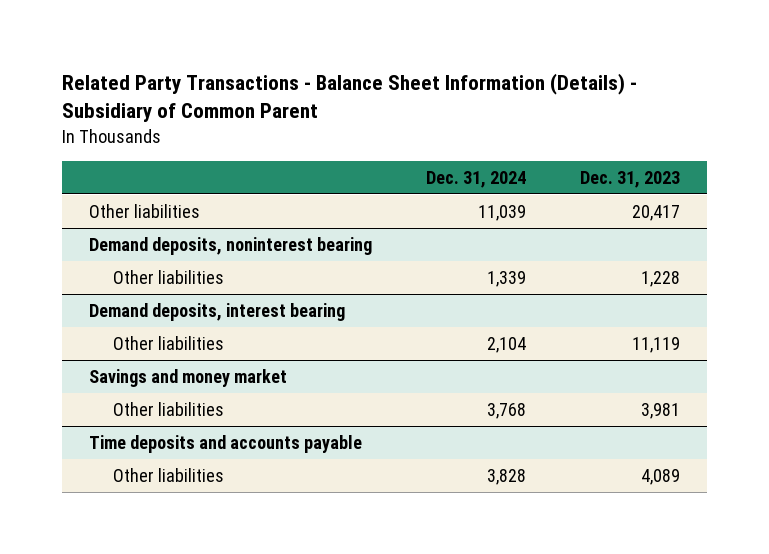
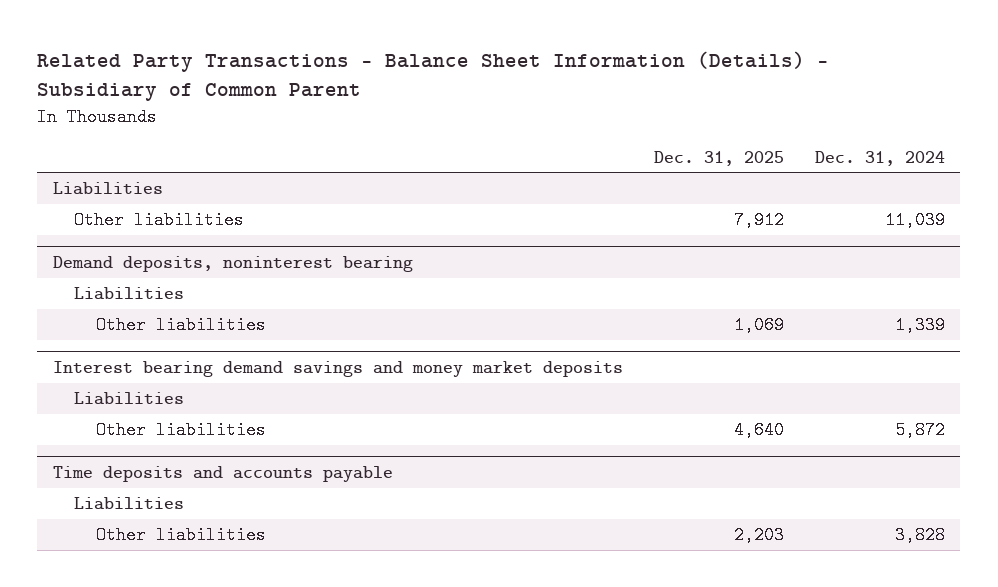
- | Dec. 31, 2024 | Dec. 31, 2023
+ | Dec. 31, 2025 | Dec. 31, 2024
+ Liabilities
@ Demand deposits, noninterest bearing
+ Liabilities
- Demand deposits, interest bearing
- Other liabilities | 2,104 | 11,119
- Savings and money market
- Other liabilities | 3,768 | 3,981
+ Interest bearing demand savings and money market deposits
+ Liabilities
+ Other liabilities | 4,640 | 5,872
@ Time deposits and accounts payable
+ Liabilities

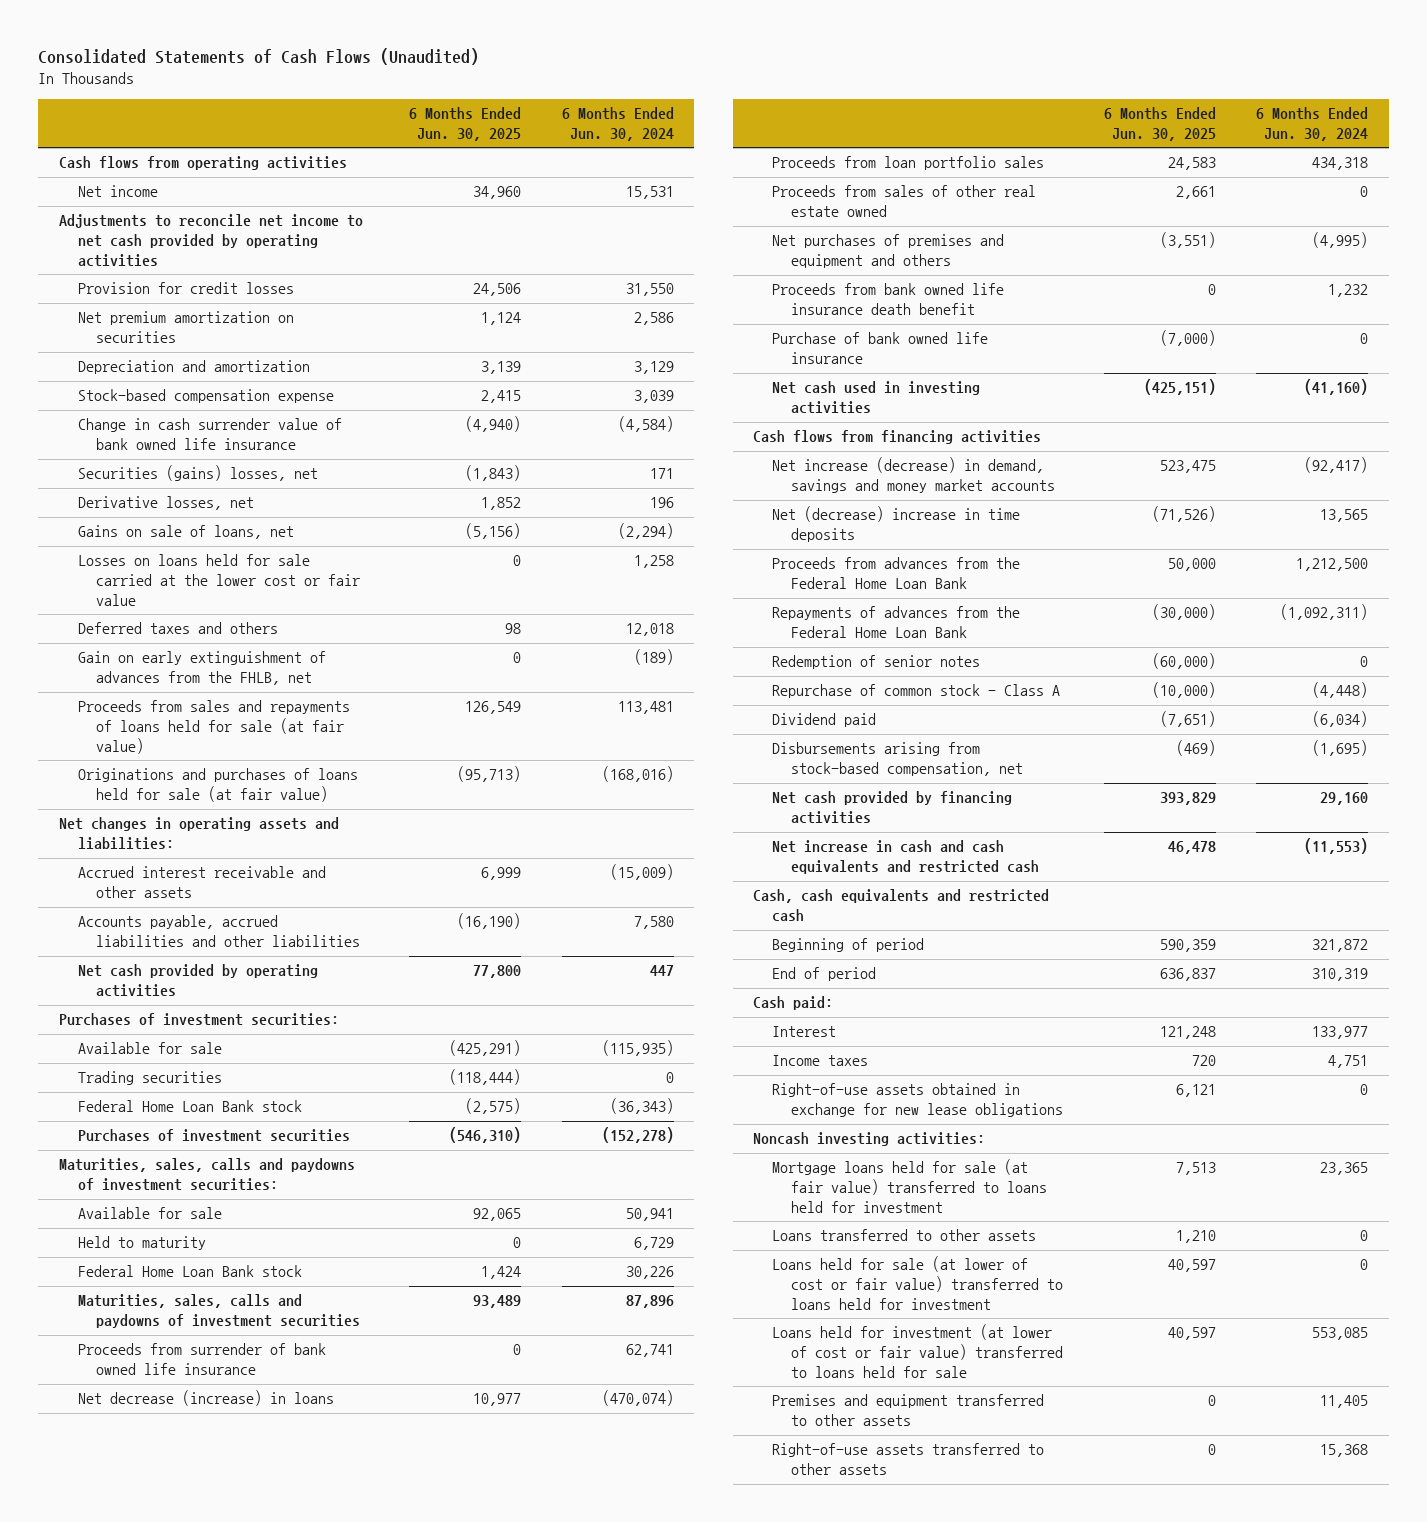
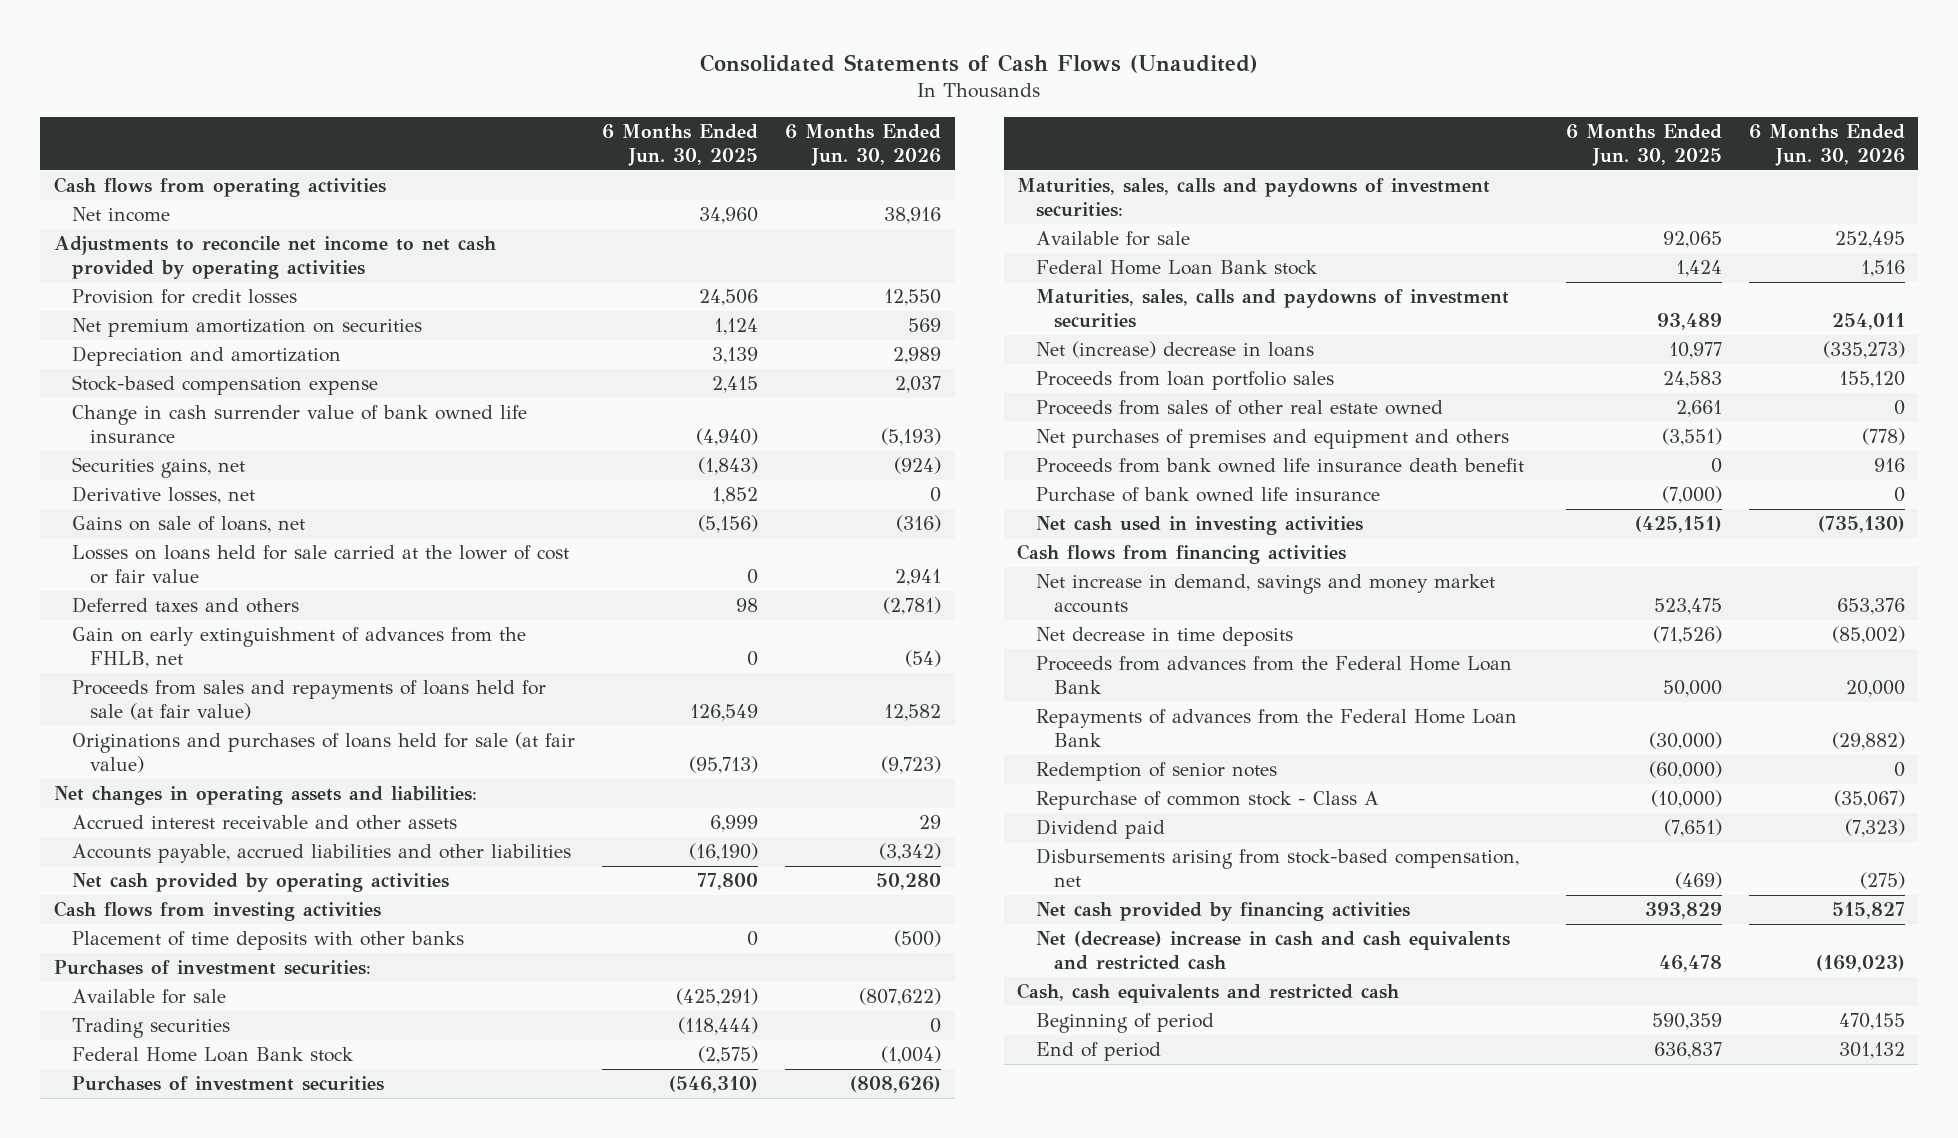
- | 6 Months Ended Jun. 30, 2025 | 6 Months Ended Jun. 30, 2024
+ | 6 Months Ended Jun. 30, 2025 | 6 Months Ended Jun. 30, 2026
- Securities (gains) losses, net | (1,843) | 171
+ Securities gains, net | (1,843) | (924)
- Losses on loans held for sale carried at the lower cost or fair value | 0 | 1,258
+ Losses on loans held for sale carried at the lower of cost or fair value | 0 | 2,941
+ Cash flows from investing activities
+ Placement of time deposits with other banks | 0 | (500)
- Held to maturity | 0 | 6,729
- Proceeds from surrender of bank owned life insurance | 0 | 62,741
- Net decrease (increase) in loans | 10,977 | (470,074)
+ Net (increase) decrease in loans | 10,977 | (335,273)
- Net increase (decrease) in demand, savings and money market accounts | 523,475 | (92,417)
- Net (decrease) increase in time deposits | (71,526) | 13,565
+ Net increase in demand, savings and money market accounts | 523,475 | 653,376
+ Net decrease in time deposits | (71,526) | (85,002)
- Net increase in cash and cash equivalents and restricted cash | 46,478 | (11,553)
+ Net (decrease) increase in cash and cash equivalents and restricted cash | 46,478 | (169,023)
- Cash paid:
- Interest | 121,248 | 133,977
- Income taxes | 720 | 4,751
- Right-of-use assets obtained in exchange for new lease obligations | 6,121 | 0
- Noncash investing activities:
- Mortgage loans held for sale (at fair value) transferred to loans held for investment | 7,513 | 23,365
- Loans transferred to other assets | 1,210 | 0
- Loans held for sale (at lower of cost or fair value) transferred to loans held for investment | 40,597 | 0
- Loans held for investment (at lower of cost or fair value) transferred to loans held for sale | 40,597 | 553,085
- Premises and equipment transferred to other assets | 0 | 11,405
- Right-of-use assets transferred to other assets | 0 | 15,368

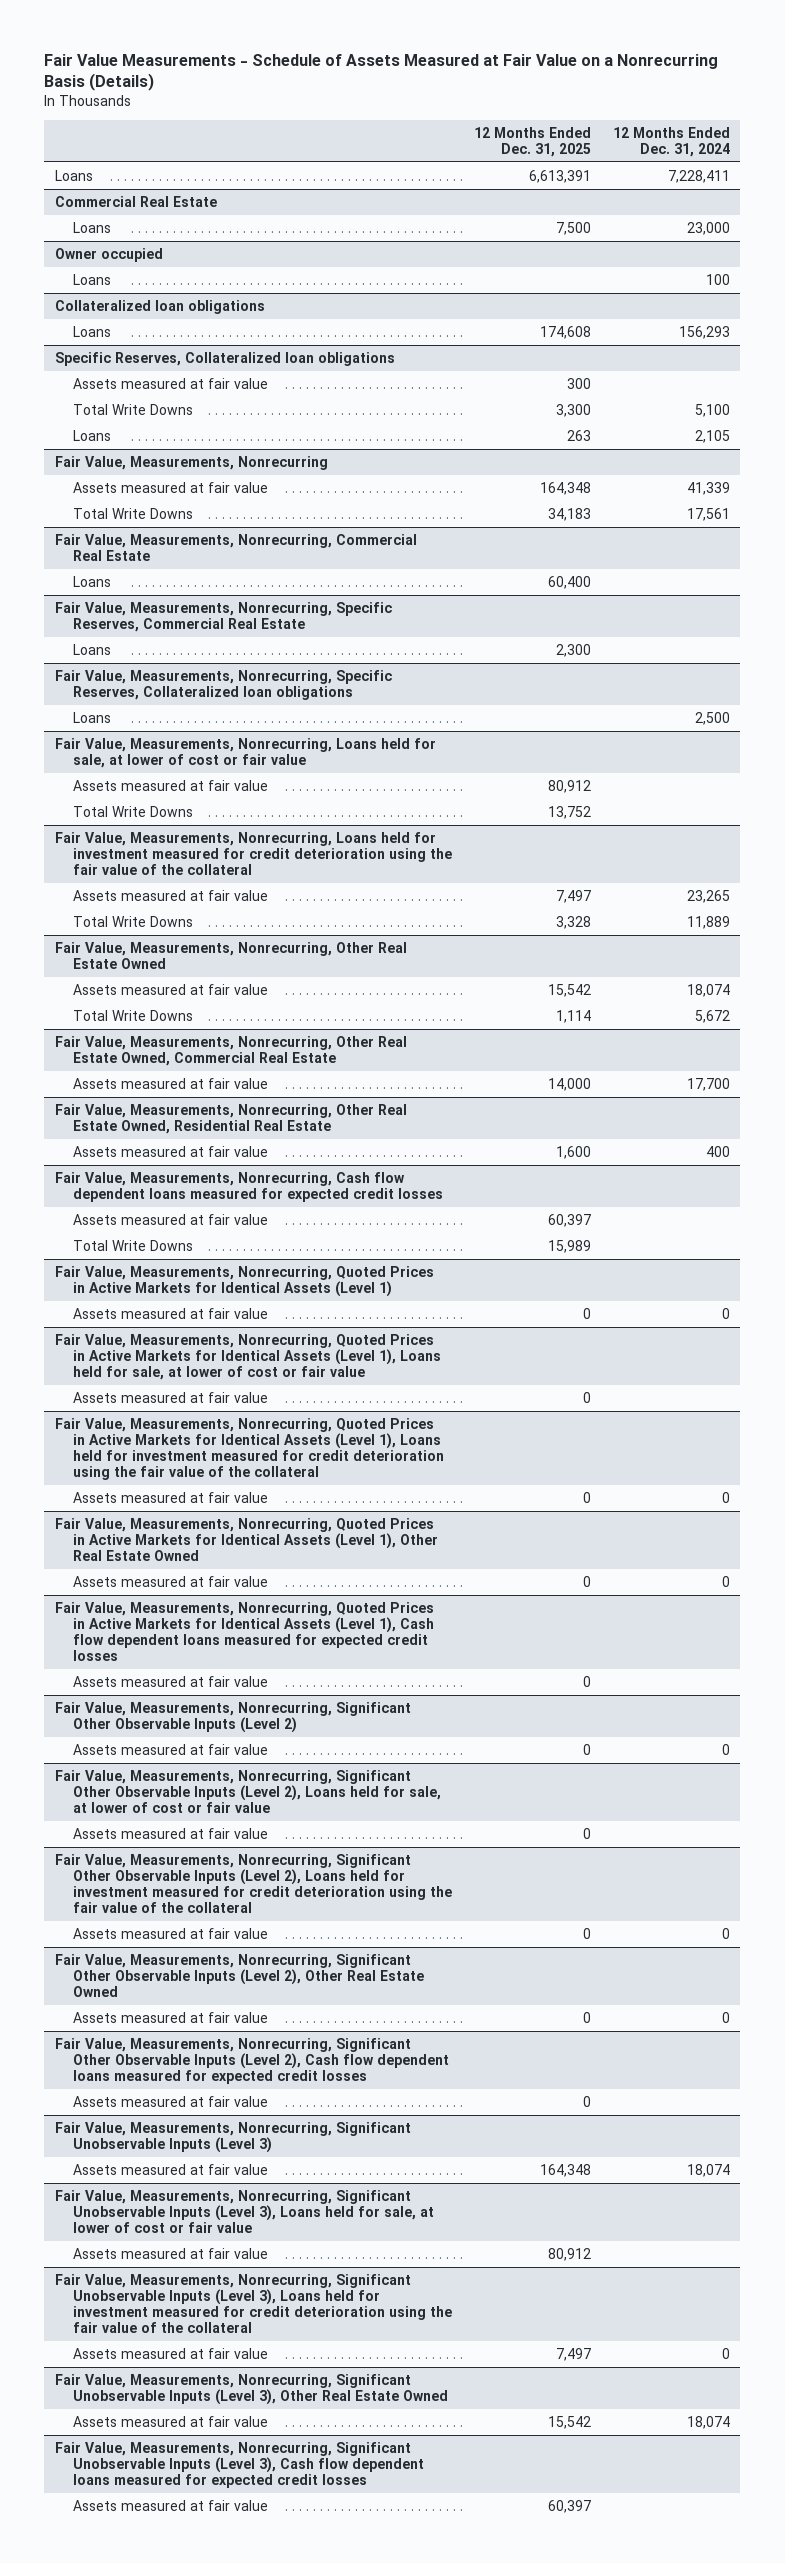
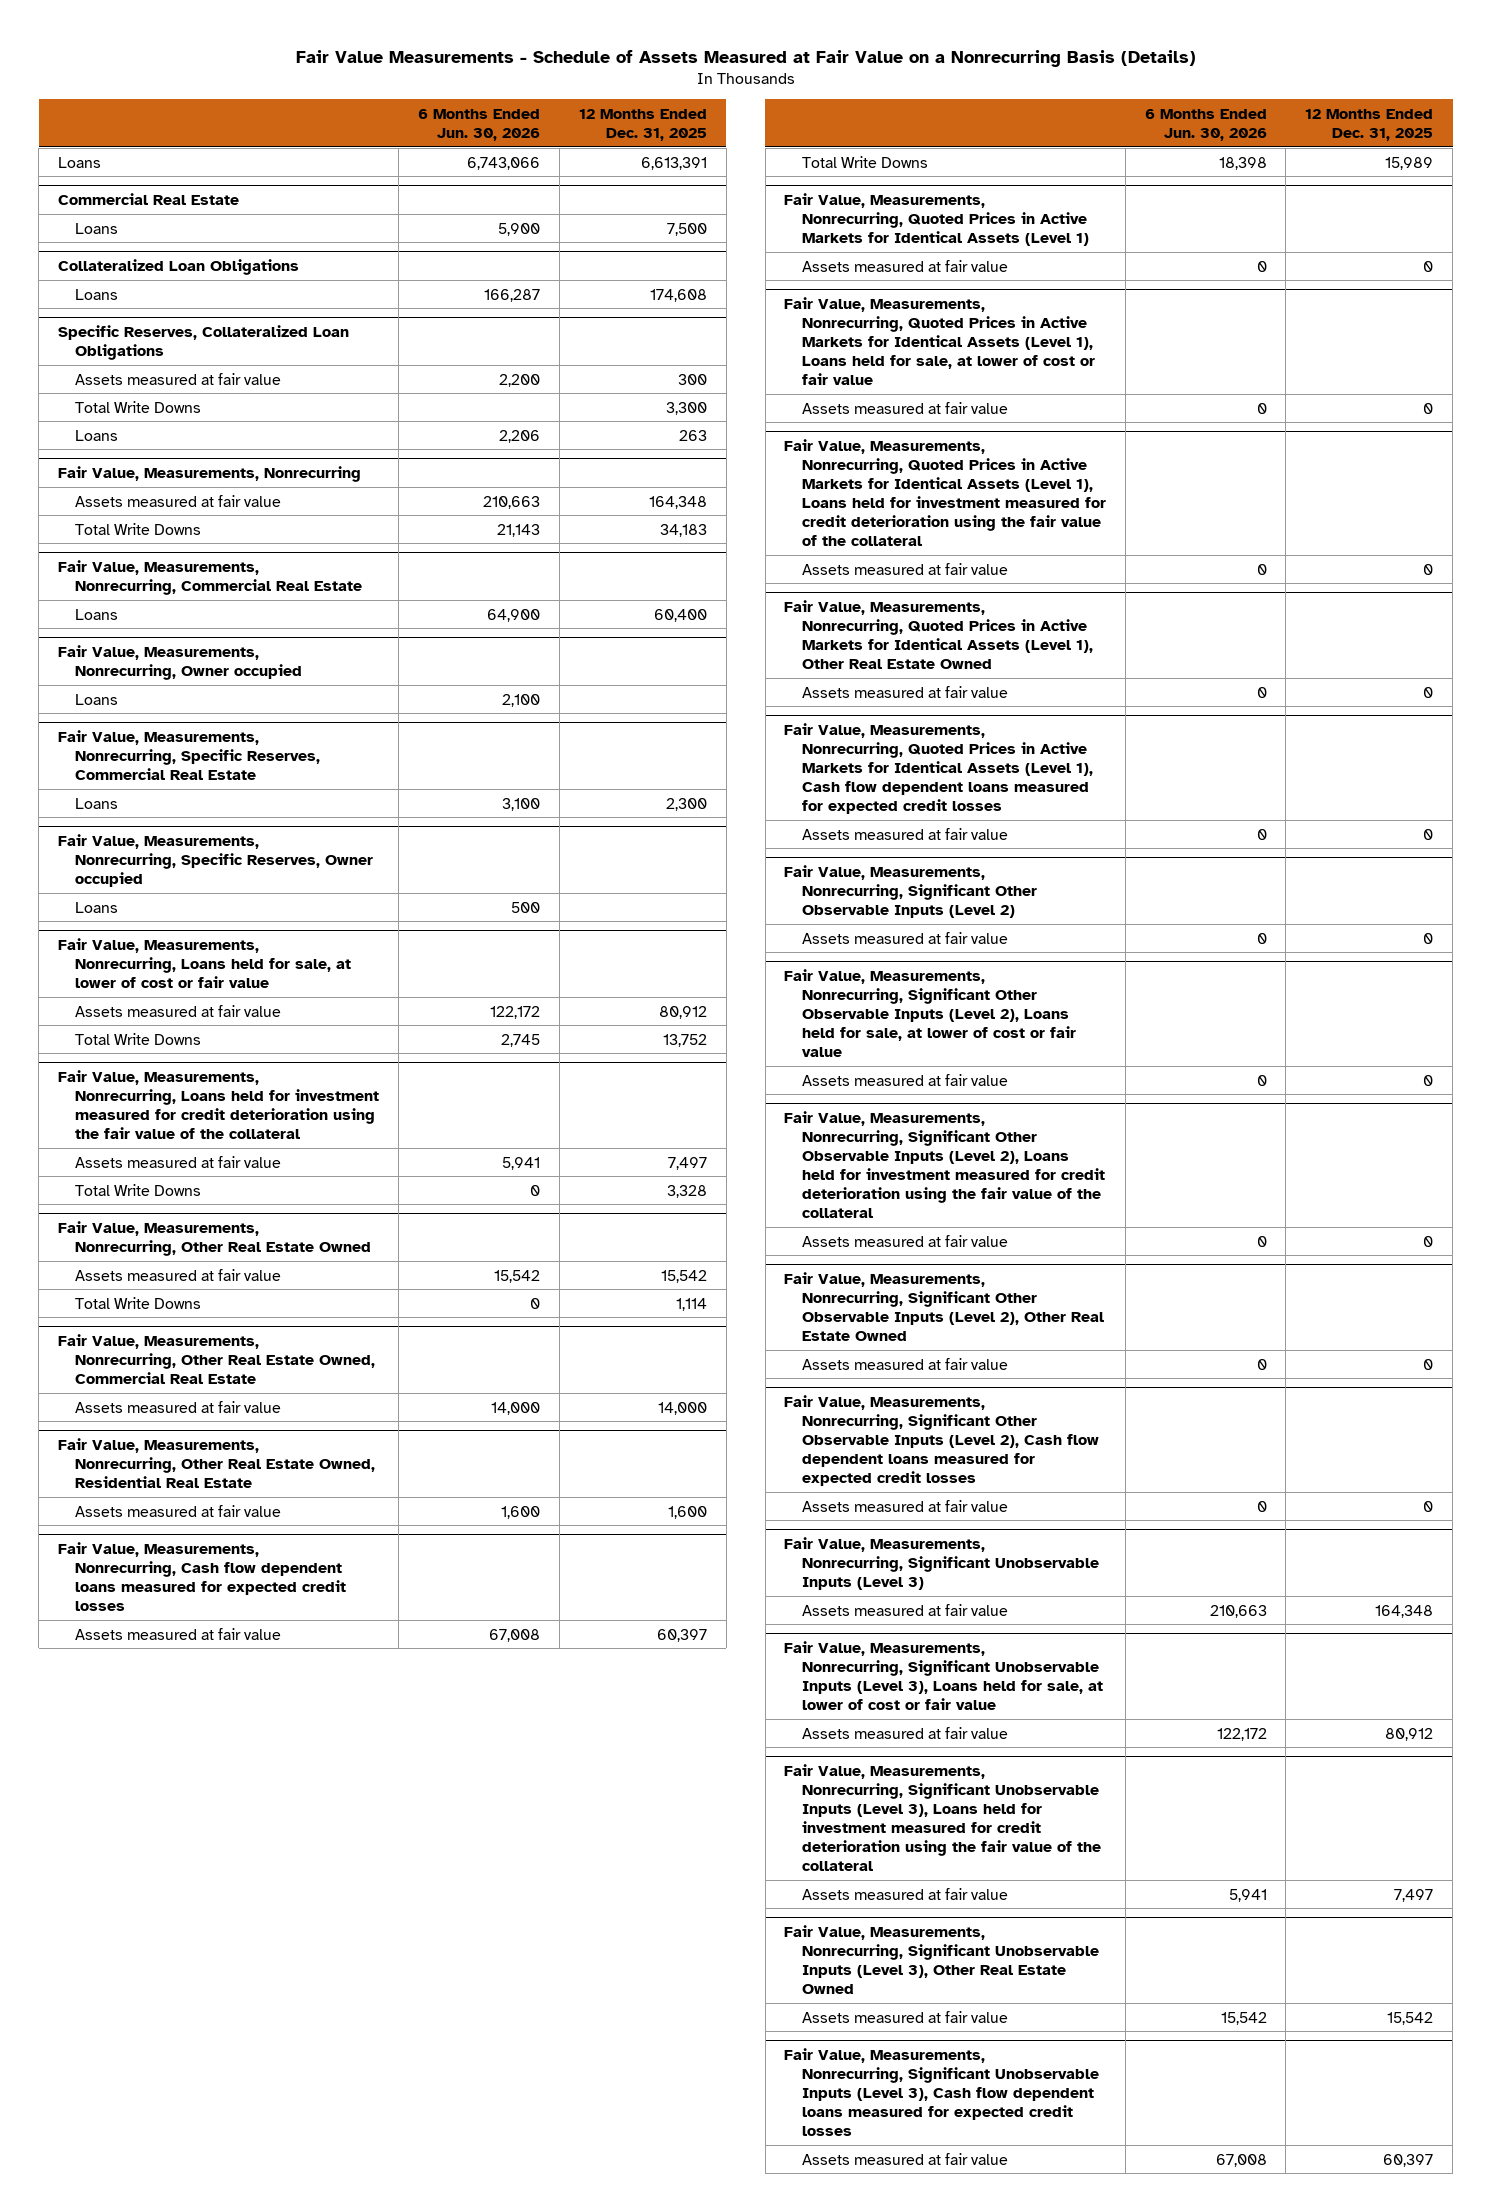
- | 12 Months Ended Dec. 31, 2025 | 12 Months Ended Dec. 31, 2024
+ | 6 Months Ended Jun. 30, 2026 | 12 Months Ended Dec. 31, 2025
- Owner occupied
- Loans | | 100
- Collateralized loan obligations
+ Collateralized Loan Obligations
- Specific Reserves, Collateralized loan obligations
+ Specific Reserves, Collateralized Loan Obligations
+ Fair Value, Measurements, Nonrecurring, Owner occupied
+ Loans | 2,100 |
- Fair Value, Measurements, Nonrecurring, Specific Reserves, Collateralized loan obligations
+ Fair Value, Measurements, Nonrecurring, Specific Reserves, Owner occupied

